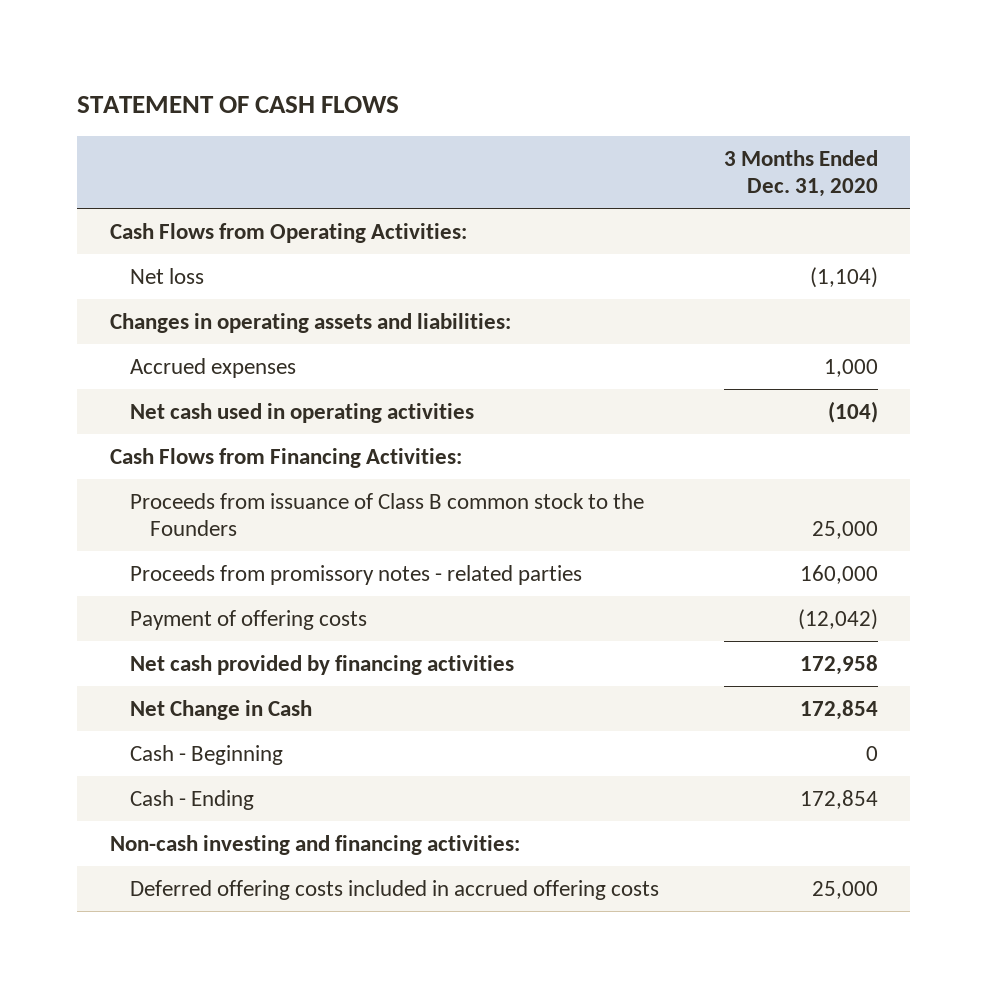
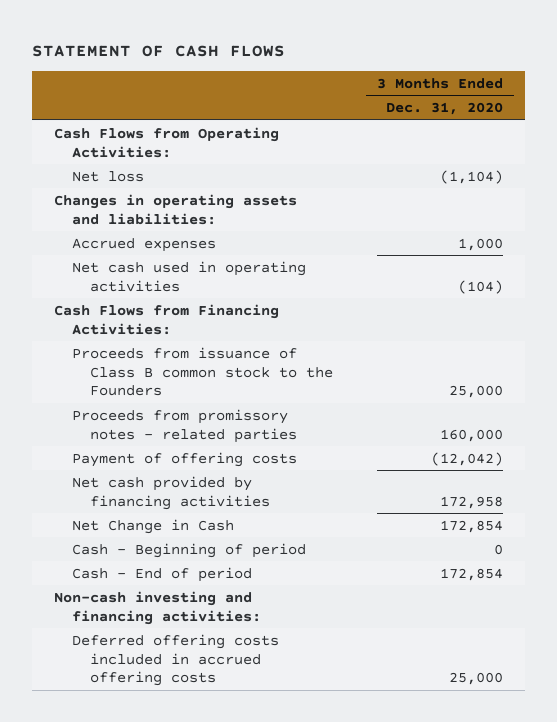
- Cash - Beginning | 0
- Cash - Ending | 172,854
+ Cash - Beginning of period | 0
+ Cash - End of period | 172,854

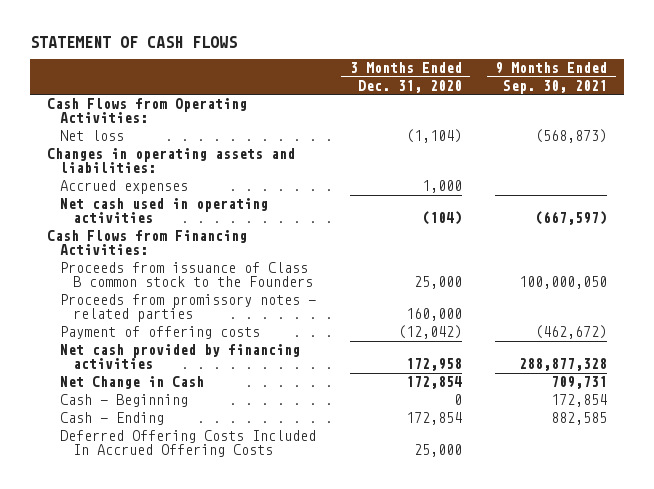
- | 3 Months Ended Dec. 31, 2020
+ | 3 Months Ended Dec. 31, 2020 | 9 Months Ended Sep. 30, 2021
- Cash - Beginning of period | 0
- Cash - End of period | 172,854
- Non-cash investing and financing activities:
- Deferred offering costs included in accrued offering costs | 25,000
+ Cash - Beginning | 0 | 172,854
+ Cash - Ending | 172,854 | 882,585
+ Deferred Offering Costs Included In Accrued Offering Costs | 25,000 |

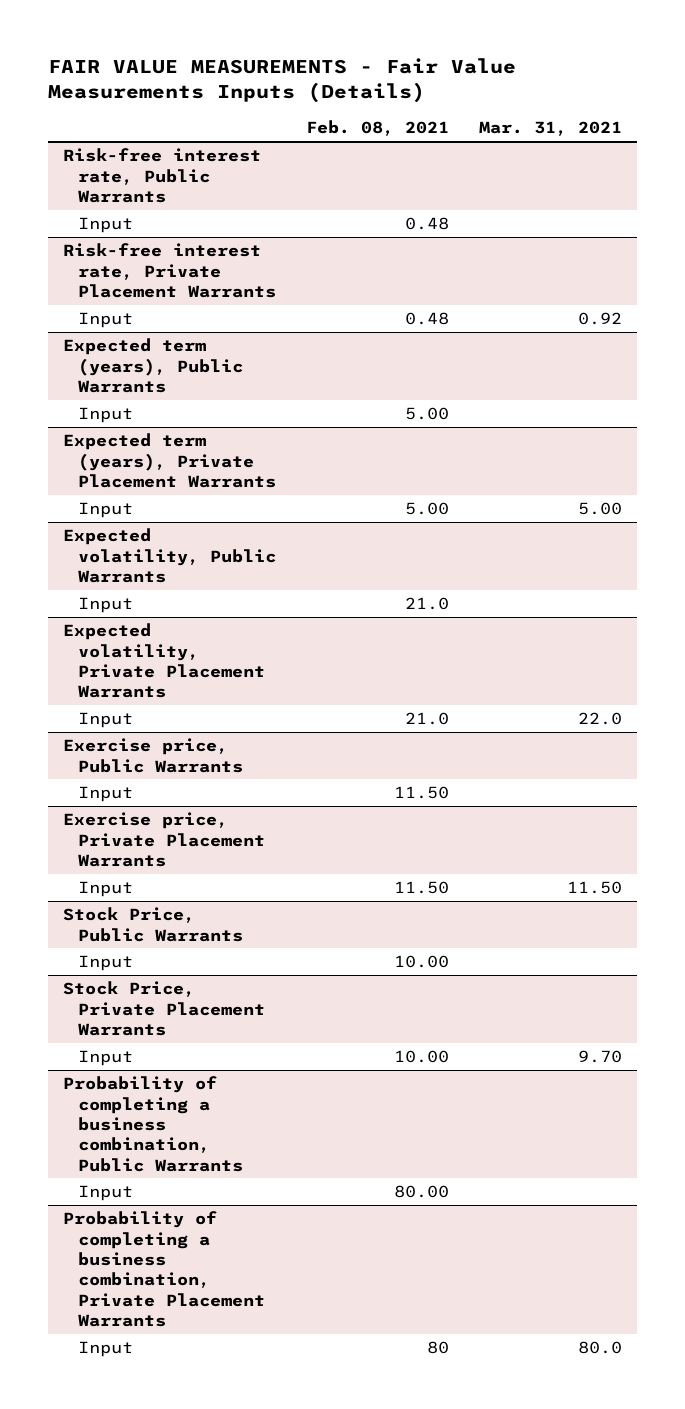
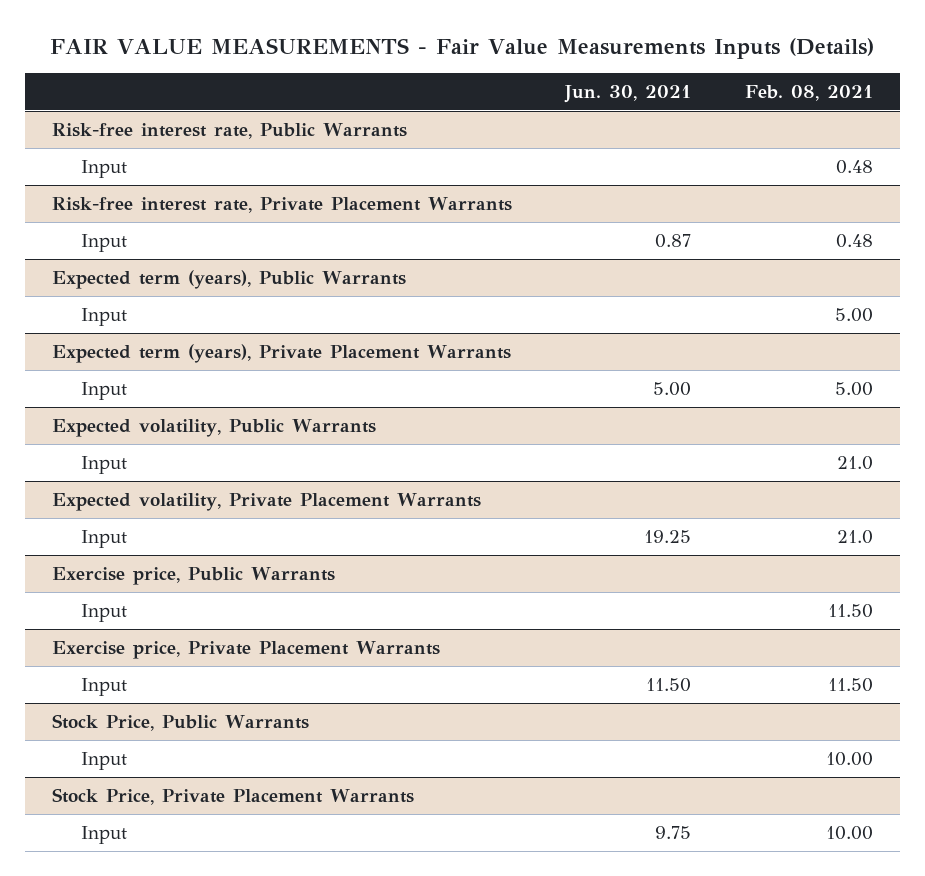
- | Feb. 08, 2021 | Mar. 31, 2021
+ | Jun. 30, 2021 | Feb. 08, 2021
- Probability of completing a business combination, Public Warrants
- Input | 80.00 |
- Probability of completing a business combination, Private Placement Warrants
- Input | 80 | 80.0

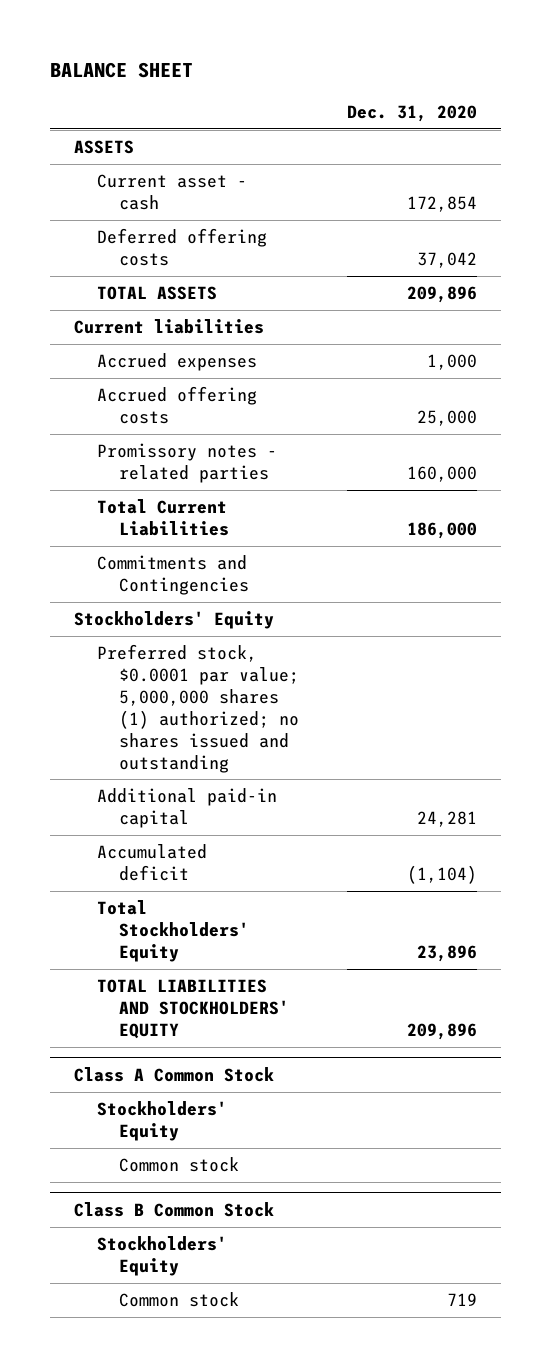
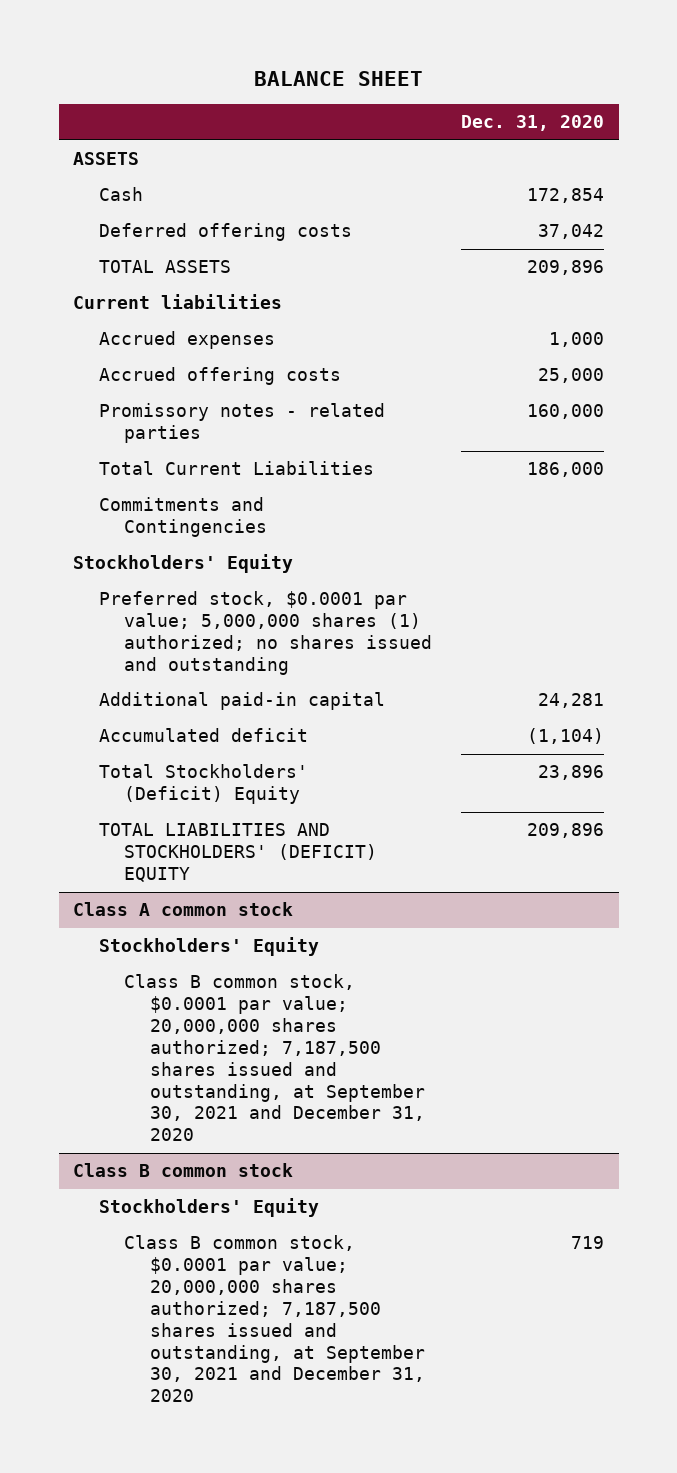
- Current asset - cash | 172,854
+ Cash | 172,854
- Total Stockholders' Equity | 23,896
- TOTAL LIABILITIES AND STOCKHOLDERS' EQUITY | 209,896
- Class A Common Stock
+ Total Stockholders' (Deficit) Equity | 23,896
+ TOTAL LIABILITIES AND STOCKHOLDERS' (DEFICIT) EQUITY | 209,896
+ Class A common stock
- Common stock
- Class B Common Stock
+ Class B common stock, $0.0001 par value; 20,000,000 shares authorized; 7,187,500 shares issued and outstanding, at September 30, 2021 and December 31, 2020
+ Class B common stock
- Common stock | 719
+ Class B common stock, $0.0001 par value; 20,000,000 shares authorized; 7,187,500 shares issued and outstanding, at September 30, 2021 and December 31, 2020 | 719

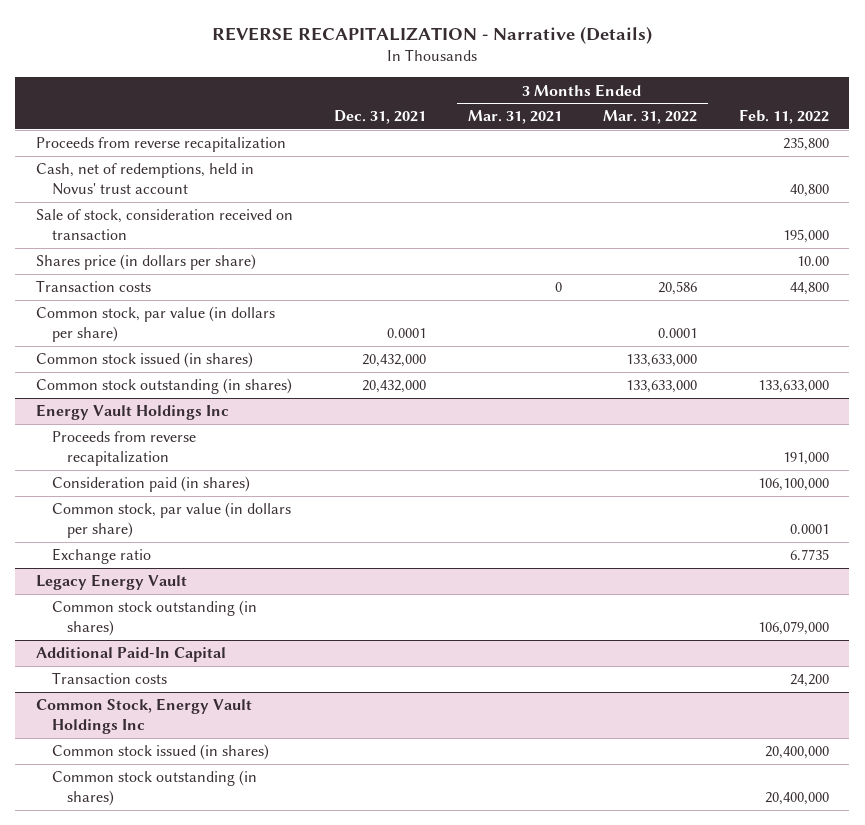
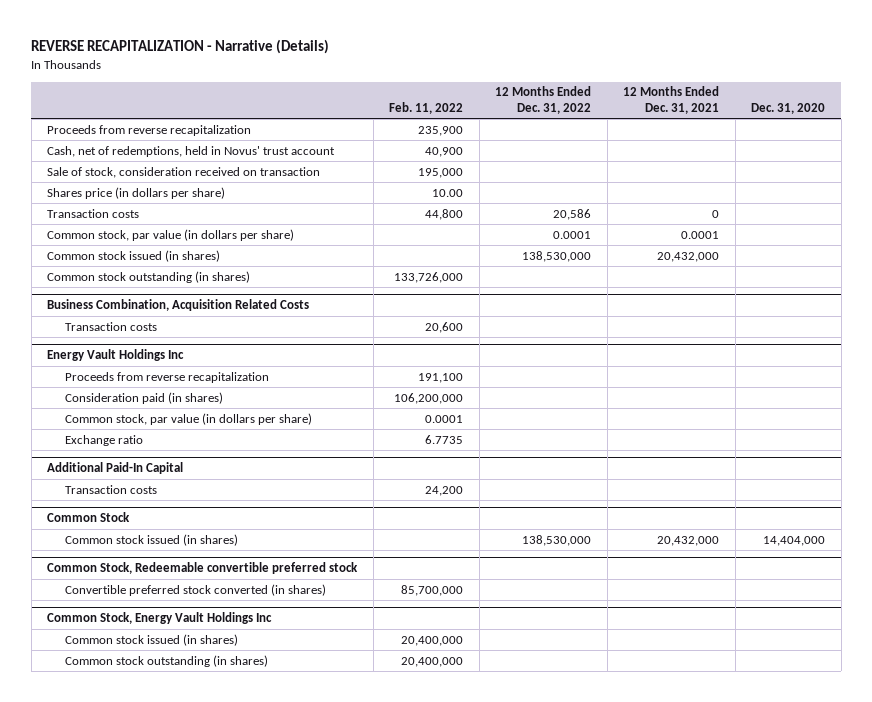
- | Dec. 31, 2021 | 3 Months Ended Mar. 31, 2021 | 3 Months Ended Mar. 31, 2022 | Feb. 11, 2022
+ | Feb. 11, 2022 | 12 Months Ended Dec. 31, 2022 | 12 Months Ended Dec. 31, 2021 | Dec. 31, 2020
- Proceeds from reverse recapitalization | | | | 235,800
- Cash, net of redemptions, held in Novus' trust account | | | | 40,800
+ Proceeds from reverse recapitalization | 235,900 | | |
+ Cash, net of redemptions, held in Novus' trust account | 40,900 | | |
- Common stock outstanding (in shares) | 20,432,000 | | 133,633,000 | 133,633,000
+ Common stock outstanding (in shares) | 133,726,000 | | |
+ Business Combination, Acquisition Related Costs
+ Transaction costs | 20,600 | | |
@ Energy Vault Holdings Inc
- Proceeds from reverse recapitalization | | | | 191,000
- Consideration paid (in shares) | | | | 106,100,000
+ Proceeds from reverse recapitalization | 191,100 | | |
+ Consideration paid (in shares) | 106,200,000 | | |
- Legacy Energy Vault
- Common stock outstanding (in shares) | | | | 106,079,000
+ Common Stock
+ Common stock issued (in shares) | | 138,530,000 | 20,432,000 | 14,404,000
+ Common Stock, Redeemable convertible preferred stock
+ Convertible preferred stock converted (in shares) | 85,700,000 | | |

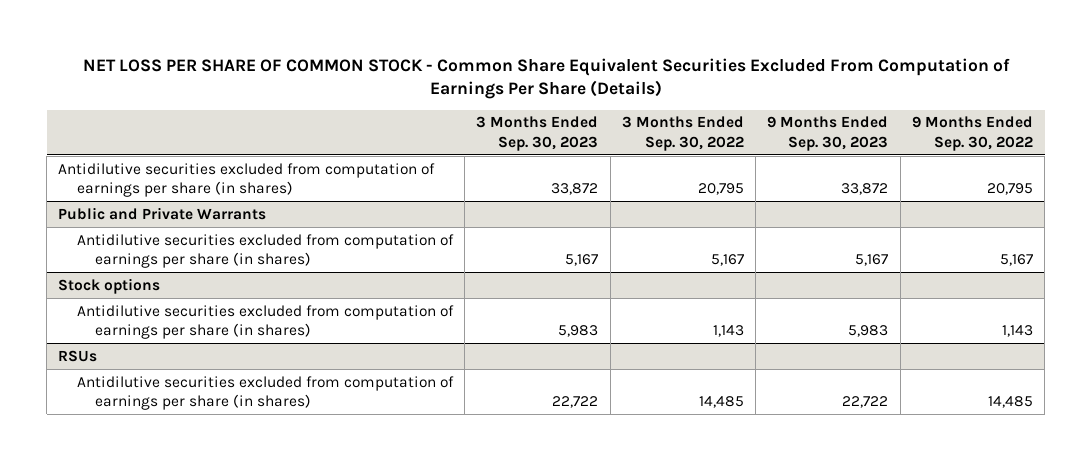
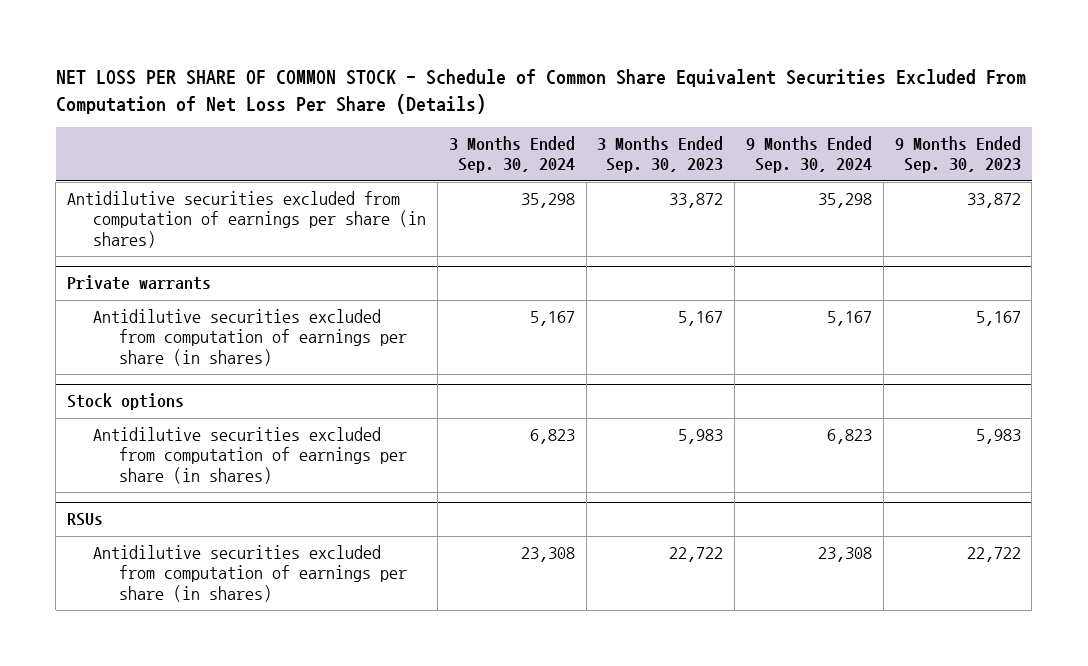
- NET LOSS PER SHARE OF COMMON STOCK - Common Share Equivalent Securities Excluded From Computation of Earnings Per Share (Details)
+ NET LOSS PER SHARE OF COMMON STOCK - Schedule of Common Share Equivalent Securities Excluded From Computation of Net Loss Per Share (Details)
- | 3 Months Ended Sep. 30, 2023 | 3 Months Ended Sep. 30, 2022 | 9 Months Ended Sep. 30, 2023 | 9 Months Ended Sep. 30, 2022
+ | 3 Months Ended Sep. 30, 2024 | 3 Months Ended Sep. 30, 2023 | 9 Months Ended Sep. 30, 2024 | 9 Months Ended Sep. 30, 2023
- Public and Private Warrants
+ Private warrants

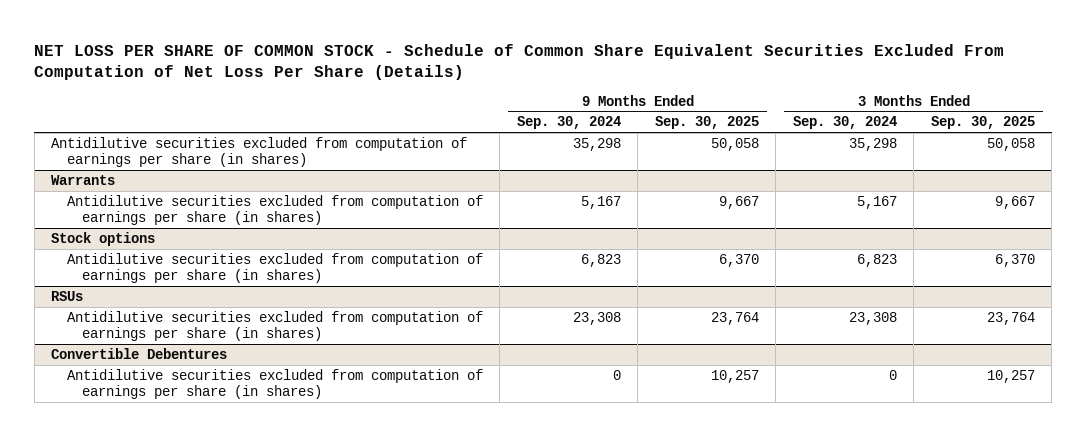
- | 3 Months Ended Sep. 30, 2024 | 3 Months Ended Sep. 30, 2023 | 9 Months Ended Sep. 30, 2024 | 9 Months Ended Sep. 30, 2023
+ | 9 Months Ended Sep. 30, 2024 | 9 Months Ended Sep. 30, 2025 | 3 Months Ended Sep. 30, 2024 | 3 Months Ended Sep. 30, 2025
- Private warrants
+ Warrants
+ Convertible Debentures
+ Antidilutive securities excluded from computation of earnings per share (in shares) | 0 | 10,257 | 0 | 10,257

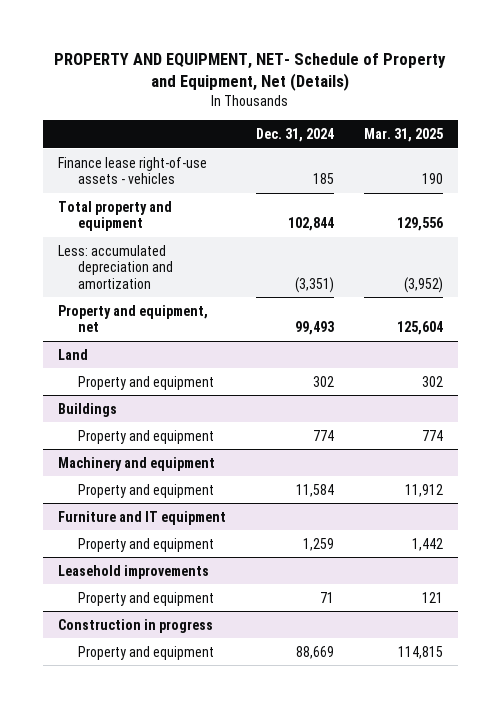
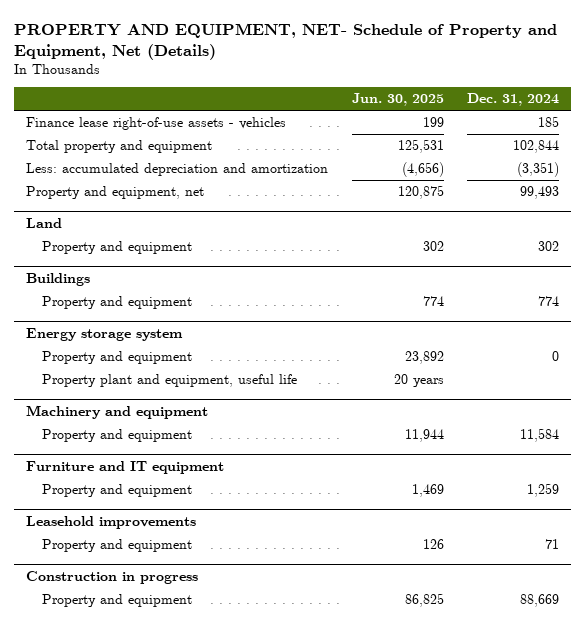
- | Dec. 31, 2024 | Mar. 31, 2025
+ | Jun. 30, 2025 | Dec. 31, 2024
+ Energy storage system
+ Property and equipment | 23,892 | 0
+ Property plant and equipment, useful life | 20 years |

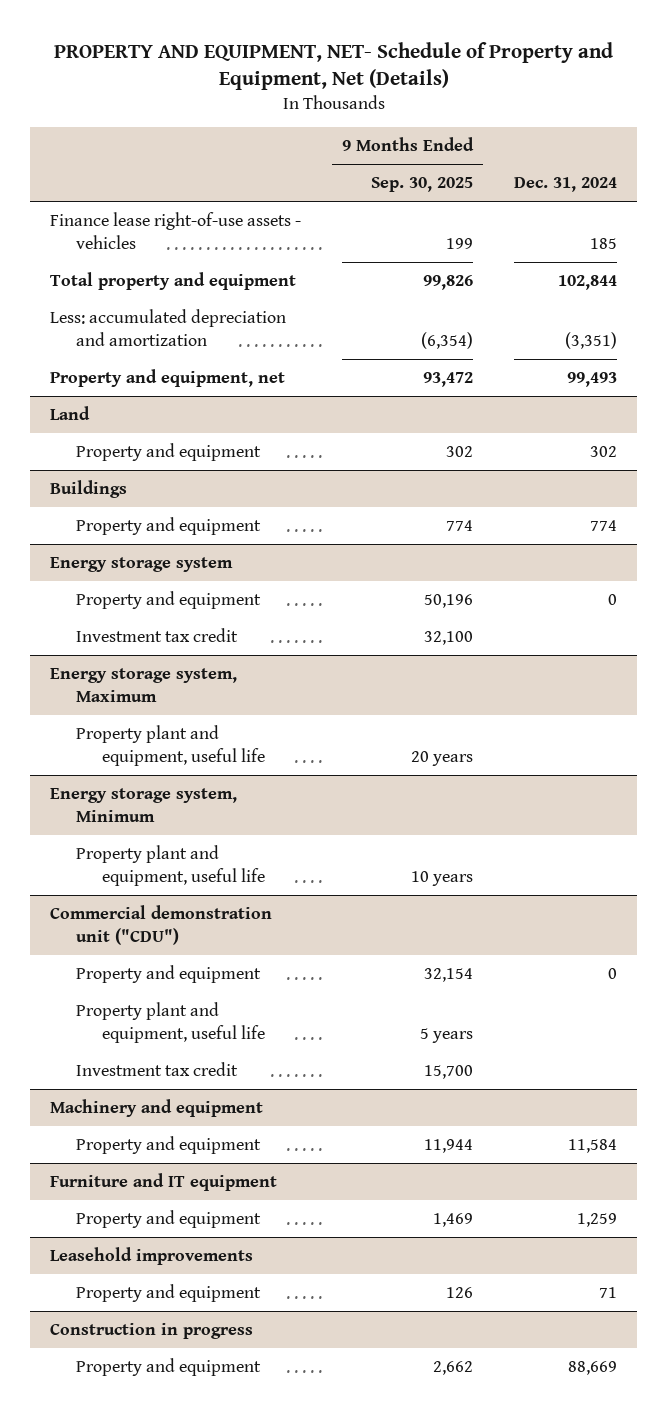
- | Jun. 30, 2025 | Dec. 31, 2024
+ | 9 Months Ended Sep. 30, 2025 | Dec. 31, 2024
@ Energy storage system
+ Investment tax credit | 32,100 |
+ Energy storage system, Maximum
+ Energy storage system, Minimum
+ Property plant and equipment, useful life | 10 years |
+ Commercial demonstration unit ("CDU")
+ Property and equipment | 32,154 | 0
+ Property plant and equipment, useful life | 5 years |
+ Investment tax credit | 15,700 |

